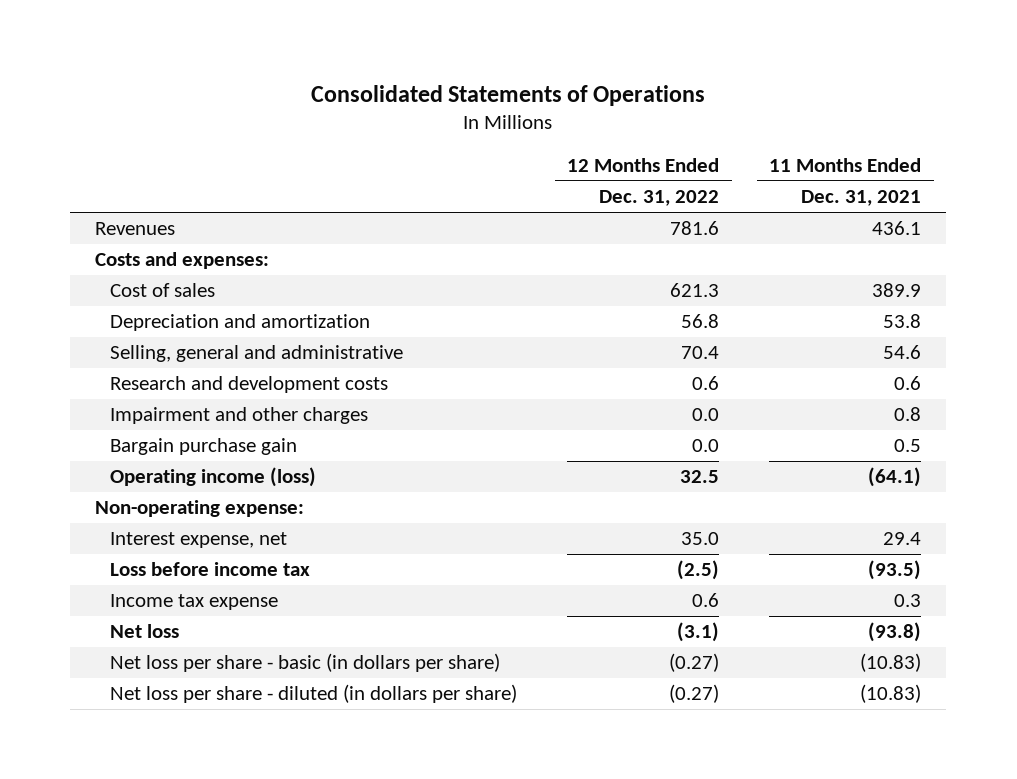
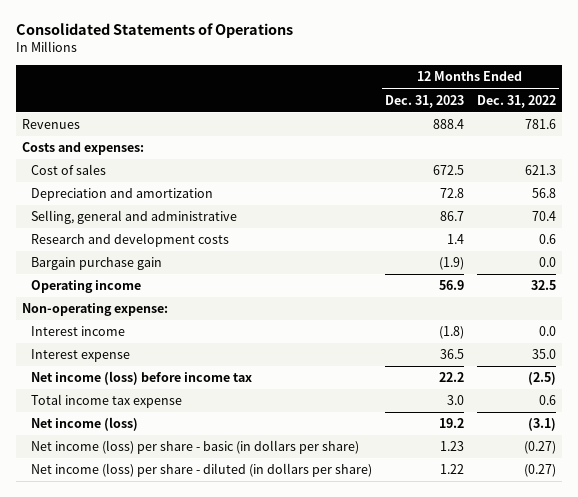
- | 12 Months Ended Dec. 31, 2022 | 11 Months Ended Dec. 31, 2021
+ | 12 Months Ended Dec. 31, 2023 | 12 Months Ended Dec. 31, 2022
- Impairment and other charges | 0.0 | 0.8
- Operating income (loss) | 32.5 | (64.1)
+ Operating income | 56.9 | 32.5
- Interest expense, net | 35.0 | 29.4
- Loss before income tax | (2.5) | (93.5)
- Income tax expense | 0.6 | 0.3
- Net loss | (3.1) | (93.8)
- Net loss per share - basic (in dollars per share) | (0.27) | (10.83)
- Net loss per share - diluted (in dollars per share) | (0.27) | (10.83)
+ Interest income | (1.8) | 0.0
+ Interest expense | 36.5 | 35.0
+ Net income (loss) before income tax | 22.2 | (2.5)
+ Total income tax expense | 3.0 | 0.6
+ Net income (loss) | 19.2 | (3.1)
+ Net income (loss) per share - basic (in dollars per share) | 1.23 | (0.27)
+ Net income (loss) per share - diluted (in dollars per share) | 1.22 | (0.27)

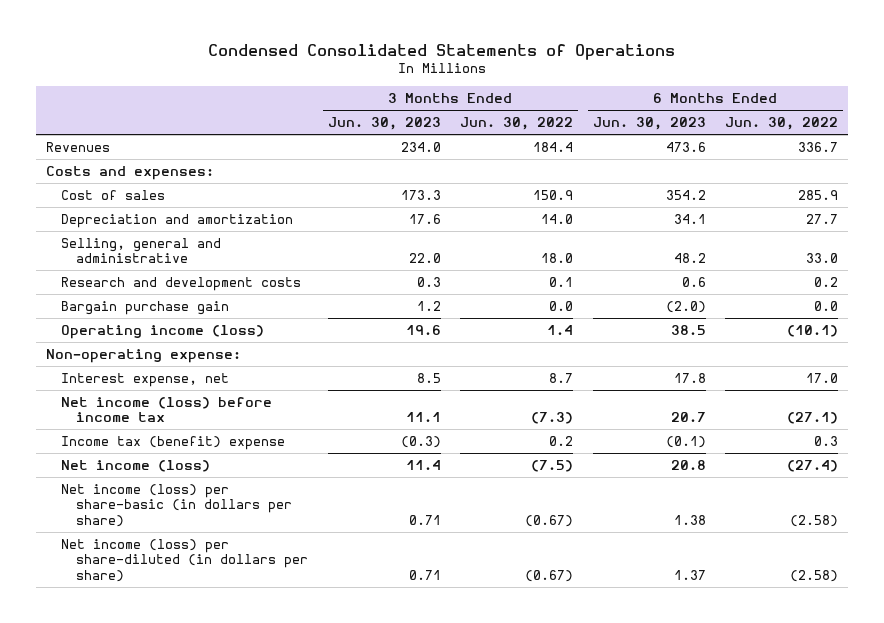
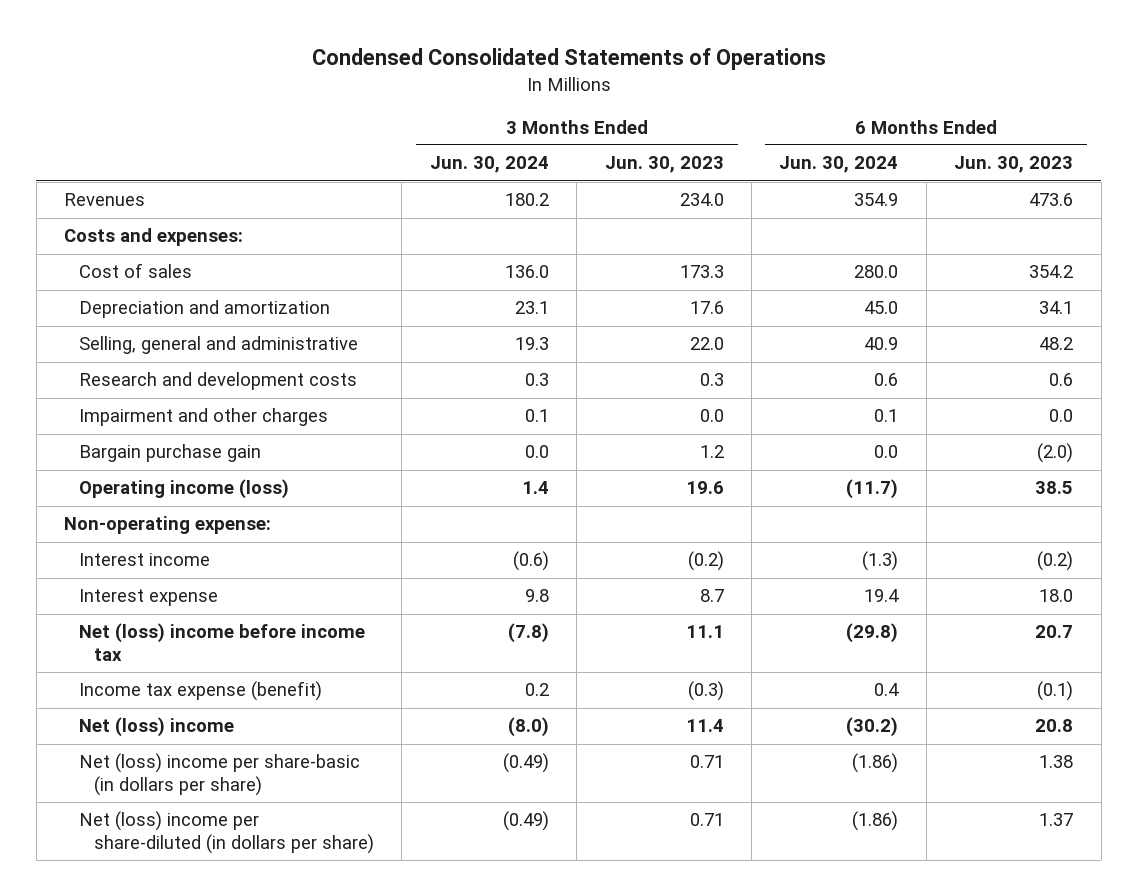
- | 3 Months Ended Jun. 30, 2023 | 3 Months Ended Jun. 30, 2022 | 6 Months Ended Jun. 30, 2023 | 6 Months Ended Jun. 30, 2022
+ | 3 Months Ended Jun. 30, 2024 | 3 Months Ended Jun. 30, 2023 | 6 Months Ended Jun. 30, 2024 | 6 Months Ended Jun. 30, 2023
+ Impairment and other charges | 0.1 | 0.0 | 0.1 | 0.0
- Interest expense, net | 8.5 | 8.7 | 17.8 | 17.0
- Net income (loss) before income tax | 11.1 | (7.3) | 20.7 | (27.1)
- Income tax (benefit) expense | (0.3) | 0.2 | (0.1) | 0.3
- Net income (loss) | 11.4 | (7.5) | 20.8 | (27.4)
- Net income (loss) per share-basic (in dollars per share) | 0.71 | (0.67) | 1.38 | (2.58)
- Net income (loss) per share-diluted (in dollars per share) | 0.71 | (0.67) | 1.37 | (2.58)
+ Interest income | (0.6) | (0.2) | (1.3) | (0.2)
+ Interest expense | 9.8 | 8.7 | 19.4 | 18.0
+ Net (loss) income before income tax | (7.8) | 11.1 | (29.8) | 20.7
+ Income tax expense (benefit) | 0.2 | (0.3) | 0.4 | (0.1)
+ Net (loss) income | (8.0) | 11.4 | (30.2) | 20.8
+ Net (loss) income per share-basic (in dollars per share) | (0.49) | 0.71 | (1.86) | 1.38
+ Net (loss) income per share-diluted (in dollars per share) | (0.49) | 0.71 | (1.86) | 1.37

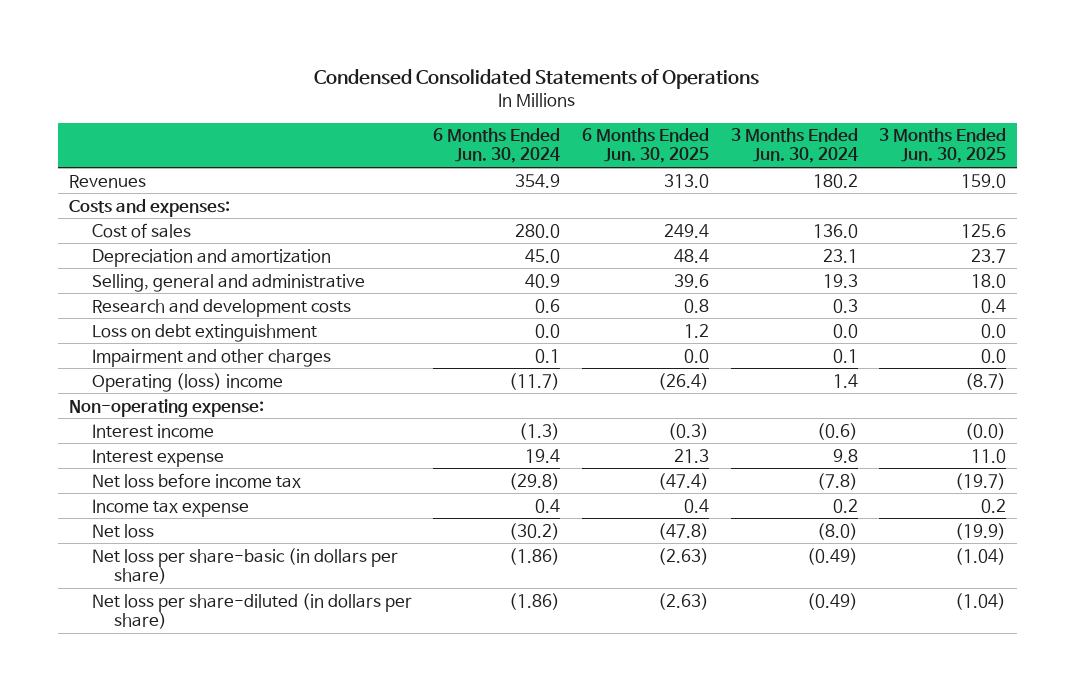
- | 3 Months Ended Jun. 30, 2024 | 3 Months Ended Jun. 30, 2023 | 6 Months Ended Jun. 30, 2024 | 6 Months Ended Jun. 30, 2023
+ | 6 Months Ended Jun. 30, 2024 | 6 Months Ended Jun. 30, 2025 | 3 Months Ended Jun. 30, 2024 | 3 Months Ended Jun. 30, 2025
+ Loss on debt extinguishment | 0.0 | 1.2 | 0.0 | 0.0
- Bargain purchase gain | 0.0 | 1.2 | 0.0 | (2.0)
- Operating income (loss) | 1.4 | 19.6 | (11.7) | 38.5
+ Operating (loss) income | (11.7) | (26.4) | 1.4 | (8.7)
- Net (loss) income before income tax | (7.8) | 11.1 | (29.8) | 20.7
- Income tax expense (benefit) | 0.2 | (0.3) | 0.4 | (0.1)
- Net (loss) income | (8.0) | 11.4 | (30.2) | 20.8
- Net (loss) income per share-basic (in dollars per share) | (0.49) | 0.71 | (1.86) | 1.38
- Net (loss) income per share-diluted (in dollars per share) | (0.49) | 0.71 | (1.86) | 1.37
+ Net loss before income tax | (29.8) | (47.4) | (7.8) | (19.7)
+ Income tax expense | 0.4 | 0.4 | 0.2 | 0.2
+ Net loss | (30.2) | (47.8) | (8.0) | (19.9)
+ Net loss per share-basic (in dollars per share) | (1.86) | (2.63) | (0.49) | (1.04)
+ Net loss per share-diluted (in dollars per share) | (1.86) | (2.63) | (0.49) | (1.04)

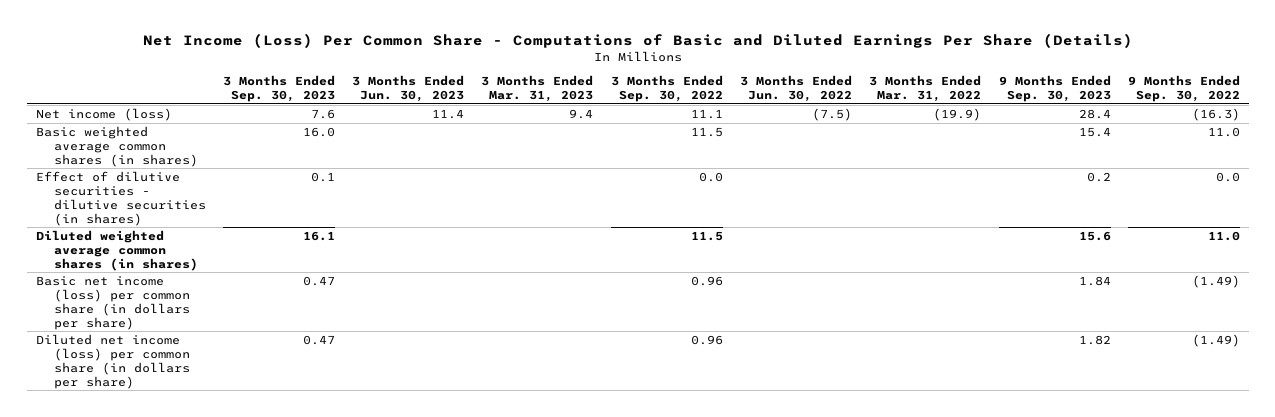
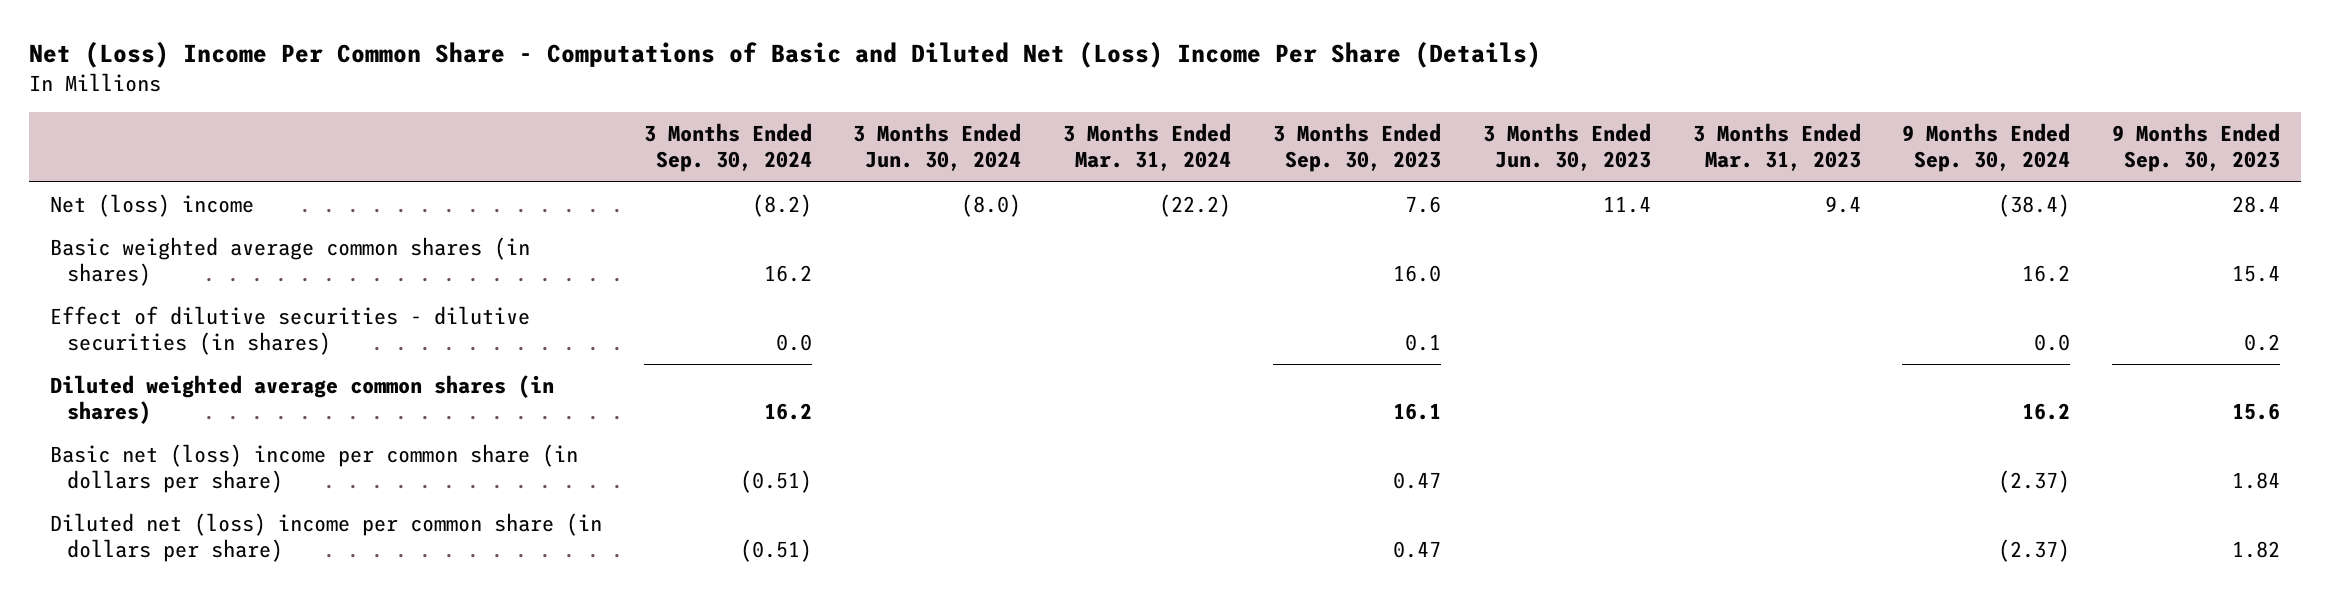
- Net Income (Loss) Per Common Share - Computations of Basic and Diluted Earnings Per Share (Details)
+ Net (Loss) Income Per Common Share - Computations of Basic and Diluted Net (Loss) Income Per Share (Details)
- | 3 Months Ended Sep. 30, 2023 | 3 Months Ended Jun. 30, 2023 | 3 Months Ended Mar. 31, 2023 | 3 Months Ended Sep. 30, 2022 | 3 Months Ended Jun. 30, 2022 | 3 Months Ended Mar. 31, 2022 | 9 Months Ended Sep. 30, 2023 | 9 Months Ended Sep. 30, 2022
+ | 3 Months Ended Sep. 30, 2024 | 3 Months Ended Jun. 30, 2024 | 3 Months Ended Mar. 31, 2024 | 3 Months Ended Sep. 30, 2023 | 3 Months Ended Jun. 30, 2023 | 3 Months Ended Mar. 31, 2023 | 9 Months Ended Sep. 30, 2024 | 9 Months Ended Sep. 30, 2023
- Net income (loss) | 7.6 | 11.4 | 9.4 | 11.1 | (7.5) | (19.9) | 28.4 | (16.3)
+ Net (loss) income | (8.2) | (8.0) | (22.2) | 7.6 | 11.4 | 9.4 | (38.4) | 28.4
- Basic net income (loss) per common share (in dollars per share) | 0.47 | | | 0.96 | | | 1.84 | (1.49)
- Diluted net income (loss) per common share (in dollars per share) | 0.47 | | | 0.96 | | | 1.82 | (1.49)
+ Basic net (loss) income per common share (in dollars per share) | (0.51) | | | 0.47 | | | (2.37) | 1.84
+ Diluted net (loss) income per common share (in dollars per share) | (0.51) | | | 0.47 | | | (2.37) | 1.82

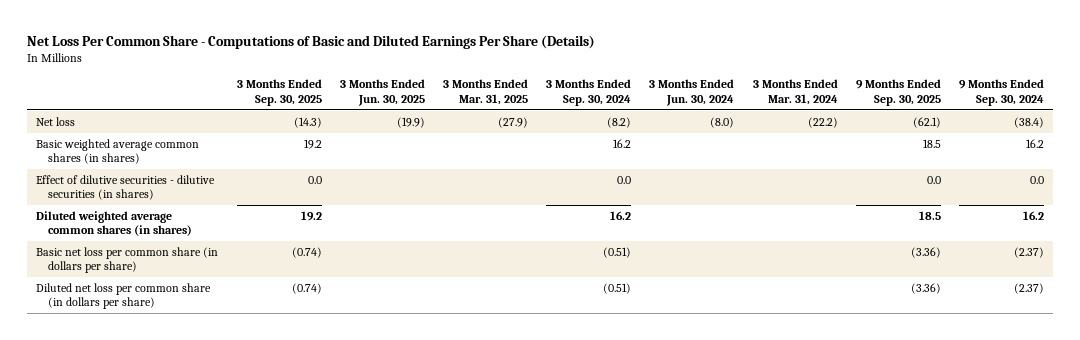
- Net (Loss) Income Per Common Share - Computations of Basic and Diluted Net (Loss) Income Per Share (Details)
+ Net Loss Per Common Share - Computations of Basic and Diluted Earnings Per Share (Details)
- | 3 Months Ended Sep. 30, 2024 | 3 Months Ended Jun. 30, 2024 | 3 Months Ended Mar. 31, 2024 | 3 Months Ended Sep. 30, 2023 | 3 Months Ended Jun. 30, 2023 | 3 Months Ended Mar. 31, 2023 | 9 Months Ended Sep. 30, 2024 | 9 Months Ended Sep. 30, 2023
+ | 3 Months Ended Sep. 30, 2025 | 3 Months Ended Jun. 30, 2025 | 3 Months Ended Mar. 31, 2025 | 3 Months Ended Sep. 30, 2024 | 3 Months Ended Jun. 30, 2024 | 3 Months Ended Mar. 31, 2024 | 9 Months Ended Sep. 30, 2025 | 9 Months Ended Sep. 30, 2024
- Net (loss) income | (8.2) | (8.0) | (22.2) | 7.6 | 11.4 | 9.4 | (38.4) | 28.4
+ Net loss | (14.3) | (19.9) | (27.9) | (8.2) | (8.0) | (22.2) | (62.1) | (38.4)
- Basic net (loss) income per common share (in dollars per share) | (0.51) | | | 0.47 | | | (2.37) | 1.84
- Diluted net (loss) income per common share (in dollars per share) | (0.51) | | | 0.47 | | | (2.37) | 1.82
+ Basic net loss per common share (in dollars per share) | (0.74) | | | (0.51) | | | (3.36) | (2.37)
+ Diluted net loss per common share (in dollars per share) | (0.74) | | | (0.51) | | | (3.36) | (2.37)

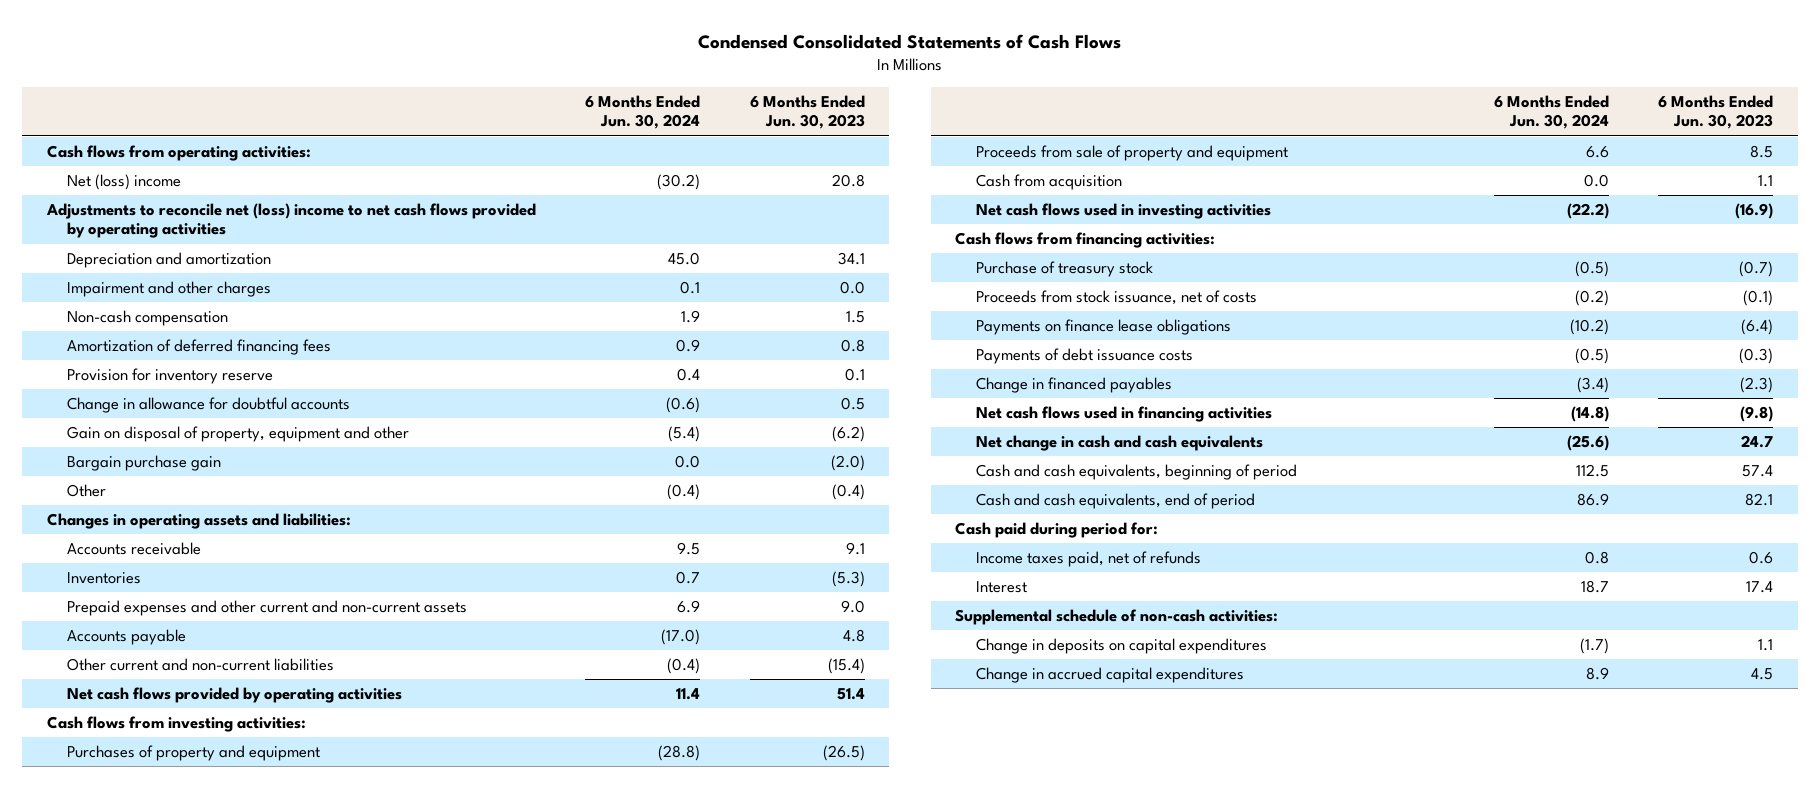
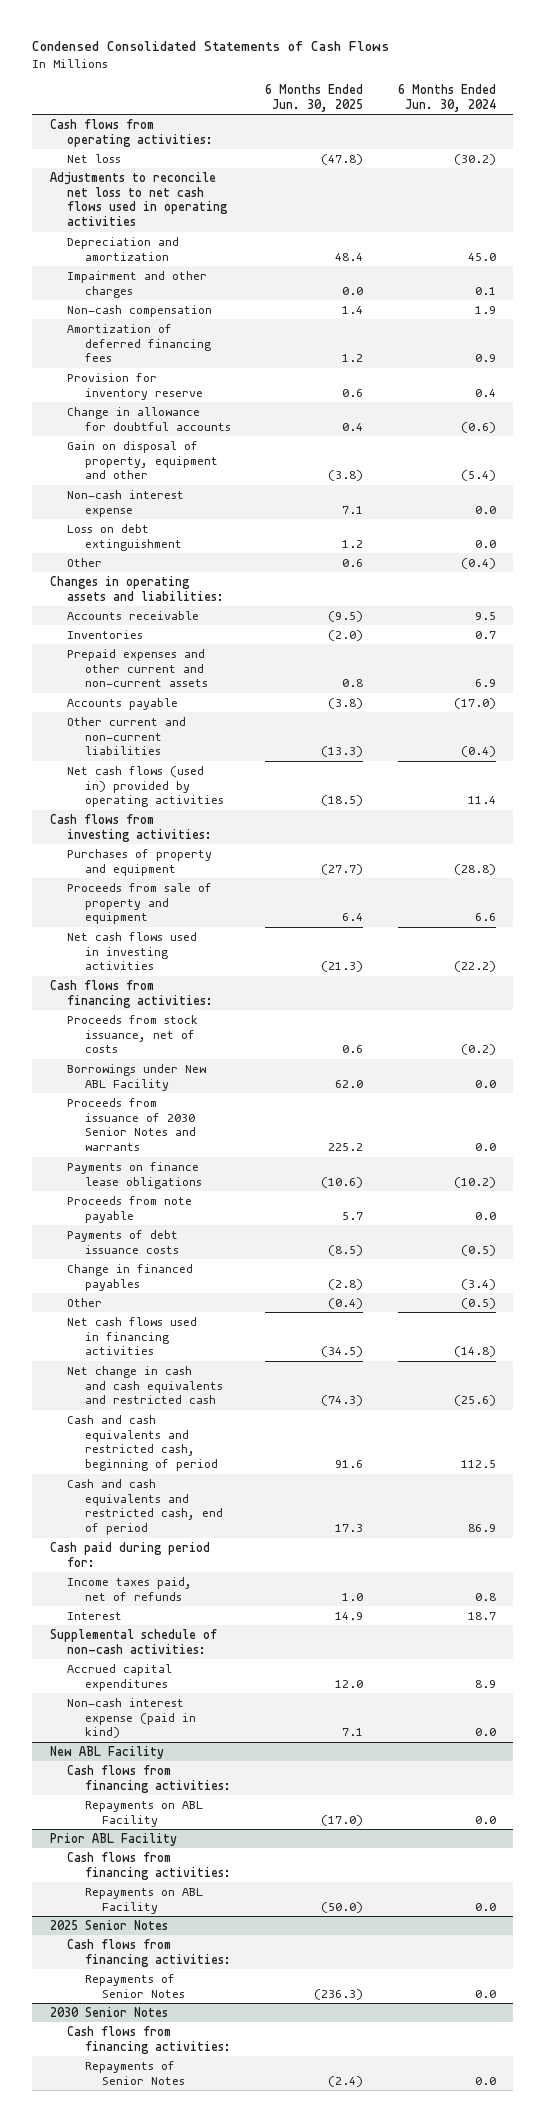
- | 6 Months Ended Jun. 30, 2024 | 6 Months Ended Jun. 30, 2023
+ | 6 Months Ended Jun. 30, 2025 | 6 Months Ended Jun. 30, 2024
- Net (loss) income | (30.2) | 20.8
- Adjustments to reconcile net (loss) income to net cash flows provided by operating activities
+ Net loss | (47.8) | (30.2)
+ Adjustments to reconcile net loss to net cash flows used in operating activities
- Bargain purchase gain | 0.0 | (2.0)
+ Non-cash interest expense | 7.1 | 0.0
+ Loss on debt extinguishment | 1.2 | 0.0
- Net cash flows provided by operating activities | 11.4 | 51.4
+ Net cash flows (used in) provided by operating activities | (18.5) | 11.4
- Cash from acquisition | 0.0 | 1.1
- Purchase of treasury stock | (0.5) | (0.7)
+ Borrowings under New ABL Facility | 62.0 | 0.0
+ Proceeds from issuance of 2030 Senior Notes and warrants | 225.2 | 0.0
+ Proceeds from note payable | 5.7 | 0.0
+ Other | (0.4) | (0.5)
- Net change in cash and cash equivalents | (25.6) | 24.7
- Cash and cash equivalents, beginning of period | 112.5 | 57.4
- Cash and cash equivalents, end of period | 86.9 | 82.1
+ Net change in cash and cash equivalents and restricted cash | (74.3) | (25.6)
+ Cash and cash equivalents and restricted cash, beginning of period | 91.6 | 112.5
+ Cash and cash equivalents and restricted cash, end of period | 17.3 | 86.9
- Change in deposits on capital expenditures | (1.7) | 1.1
- Change in accrued capital expenditures | 8.9 | 4.5
+ Accrued capital expenditures | 12.0 | 8.9
+ Non-cash interest expense (paid in kind) | 7.1 | 0.0
+ New ABL Facility
+ Cash flows from financing activities:
+ Repayments on ABL Facility | (17.0) | 0.0
+ Prior ABL Facility
+ Cash flows from financing activities:
+ Repayments on ABL Facility | (50.0) | 0.0
+ 2025 Senior Notes
+ Cash flows from financing activities:
+ Repayments of Senior Notes | (236.3) | 0.0
+ 2030 Senior Notes
+ Cash flows from financing activities:
+ Repayments of Senior Notes | (2.4) | 0.0

